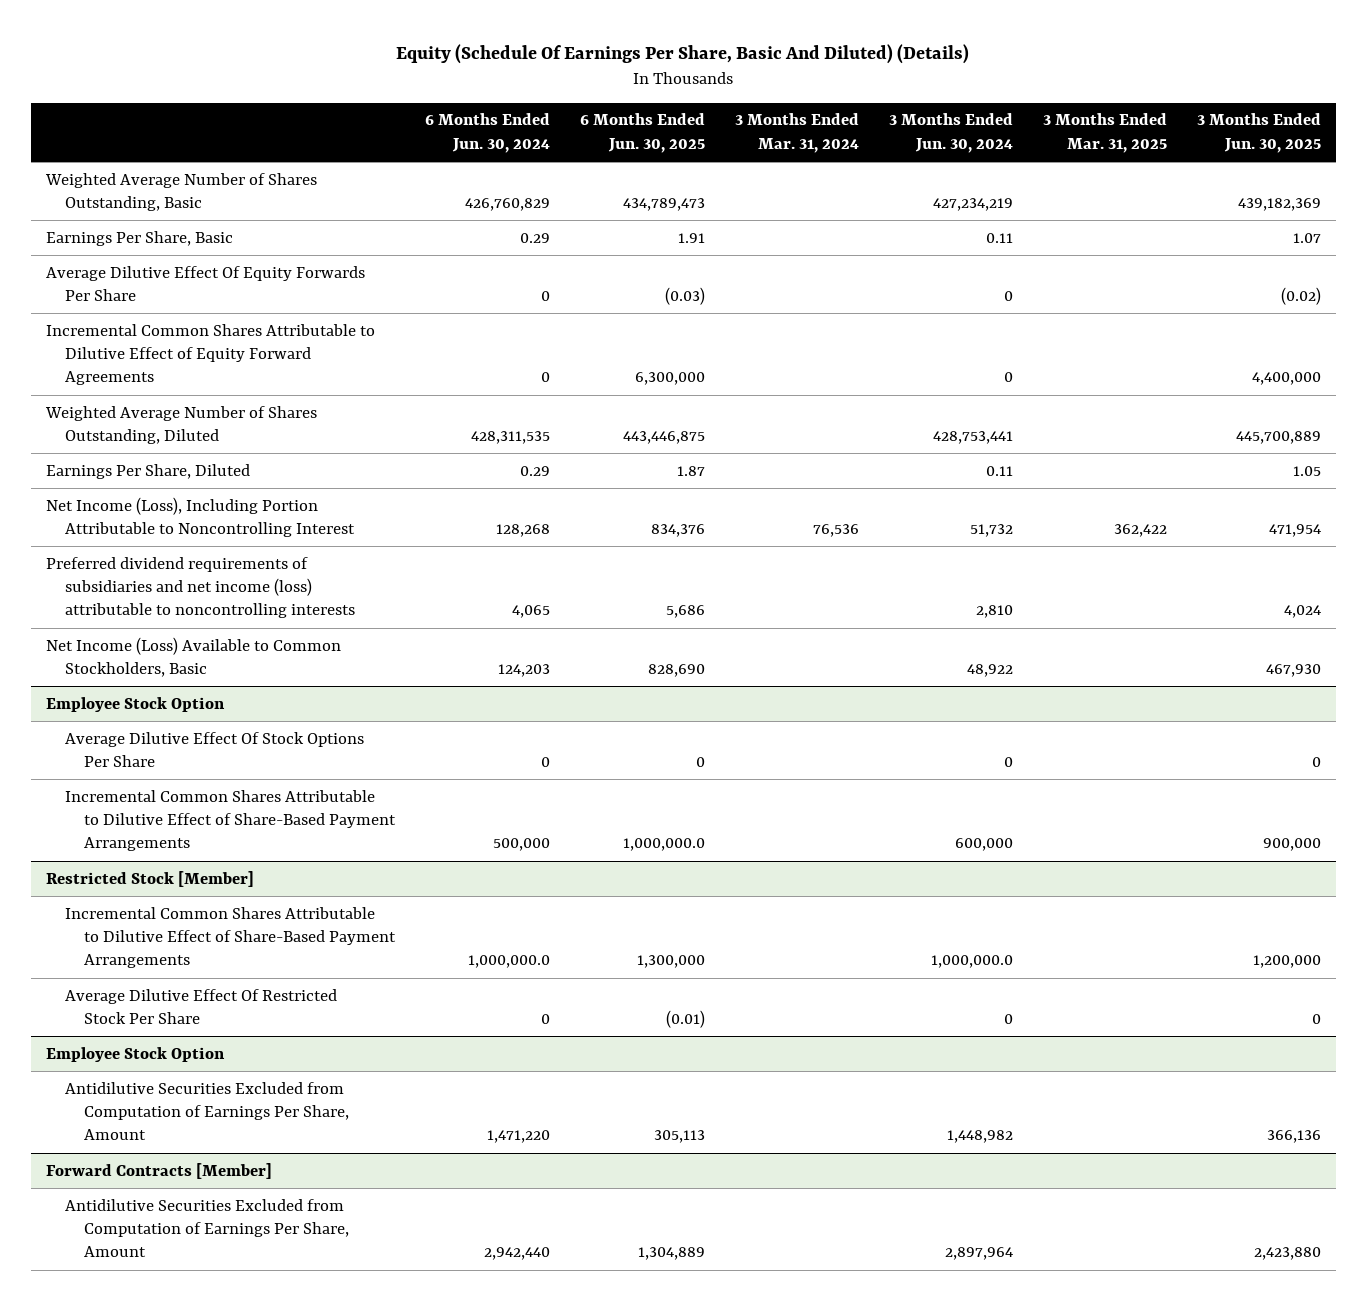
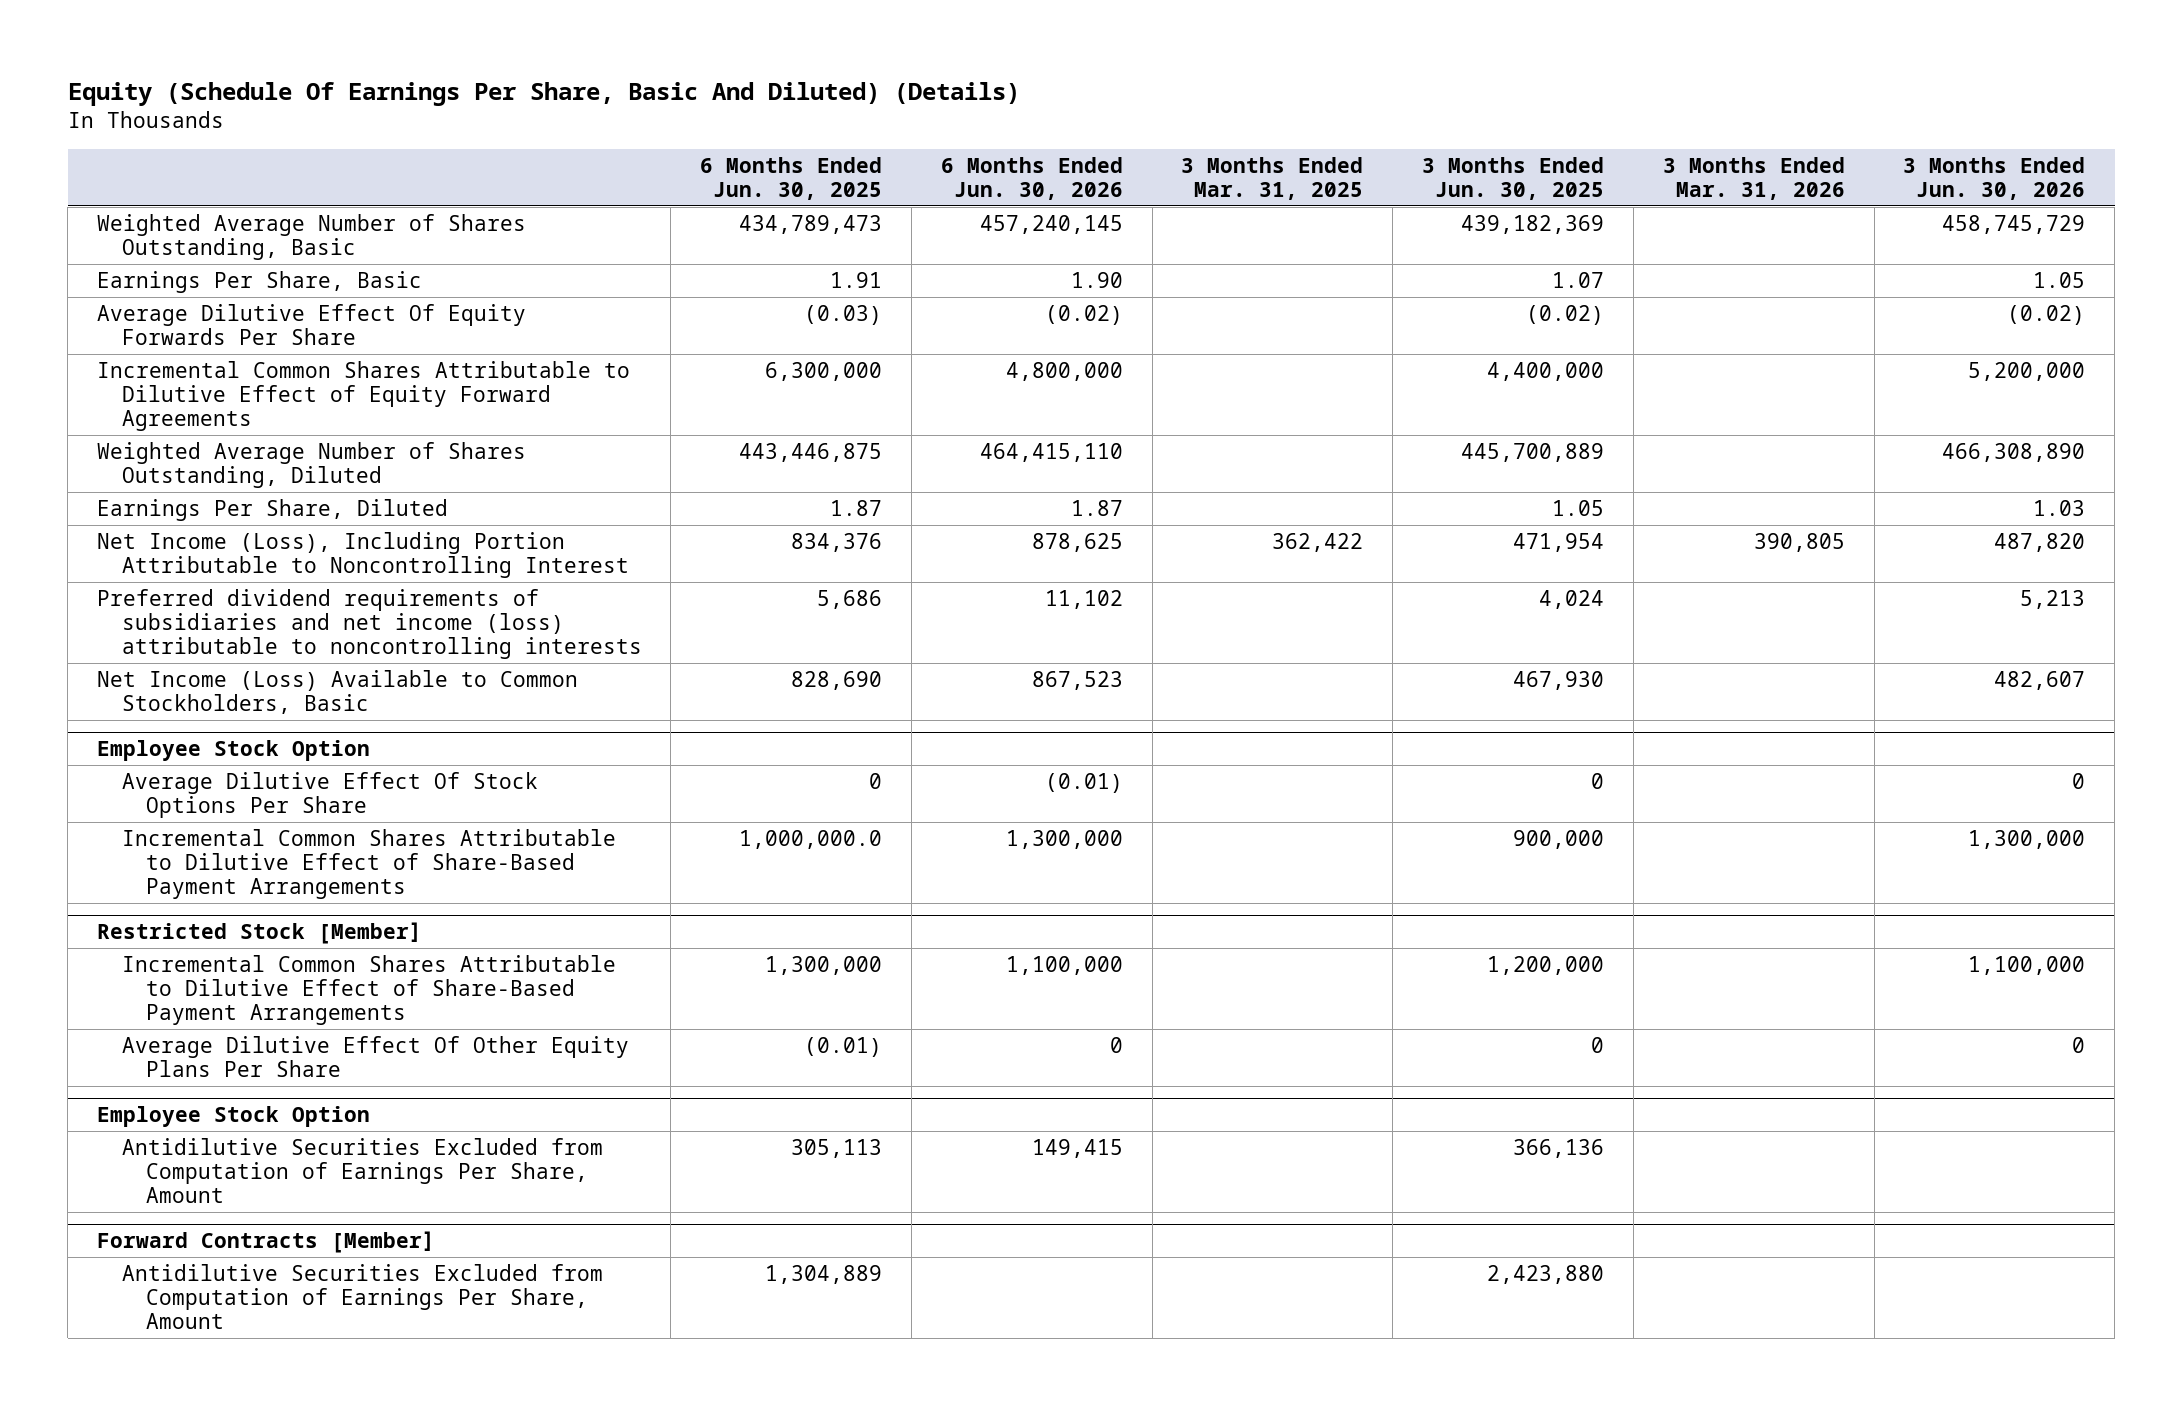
- | 6 Months Ended Jun. 30, 2024 | 6 Months Ended Jun. 30, 2025 | 3 Months Ended Mar. 31, 2024 | 3 Months Ended Jun. 30, 2024 | 3 Months Ended Mar. 31, 2025 | 3 Months Ended Jun. 30, 2025
+ | 6 Months Ended Jun. 30, 2025 | 6 Months Ended Jun. 30, 2026 | 3 Months Ended Mar. 31, 2025 | 3 Months Ended Jun. 30, 2025 | 3 Months Ended Mar. 31, 2026 | 3 Months Ended Jun. 30, 2026
@ Restricted Stock [Member]
- Average Dilutive Effect Of Restricted Stock Per Share | 0 | (0.01) | | 0 | | 0
+ Average Dilutive Effect Of Other Equity Plans Per Share | (0.01) | 0 | | 0 | | 0

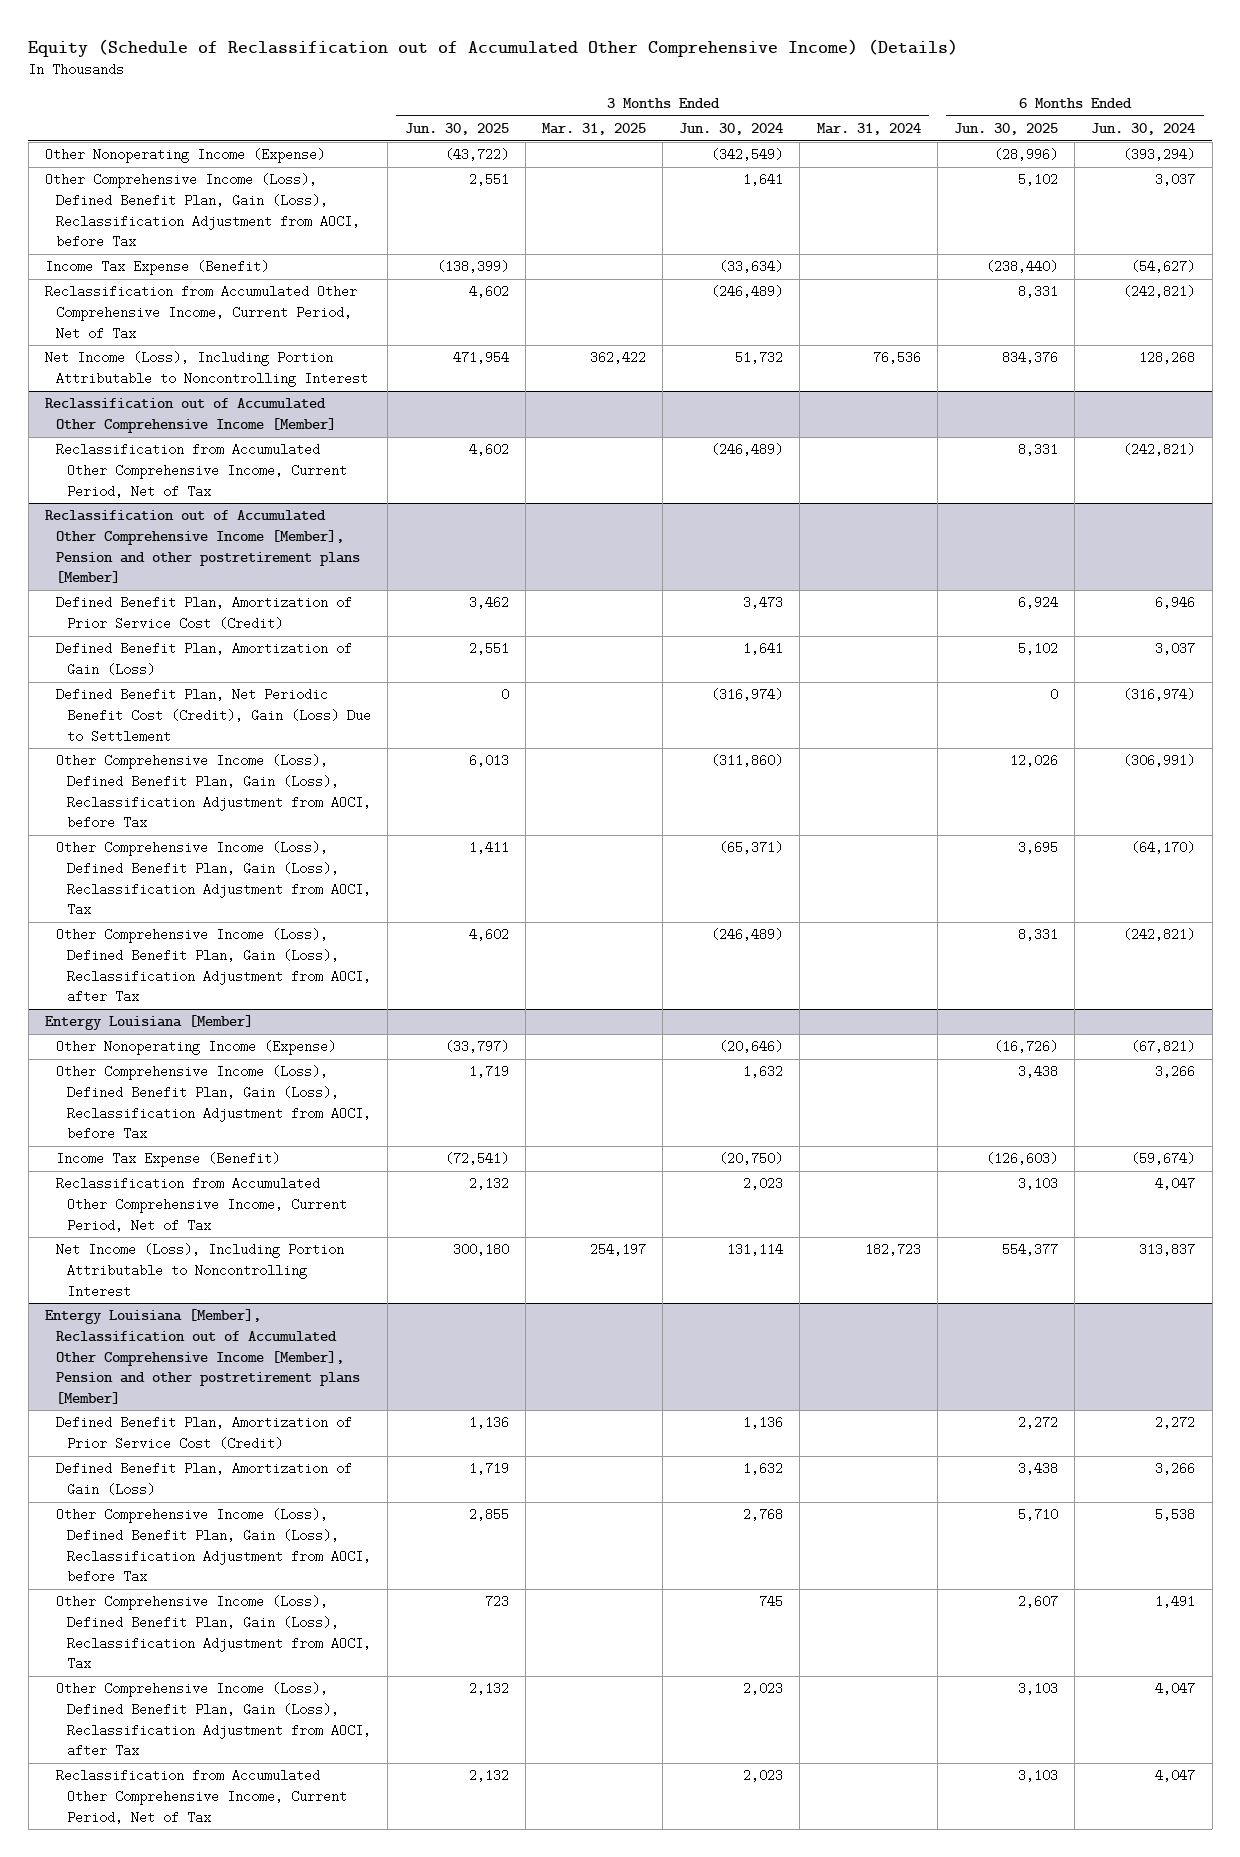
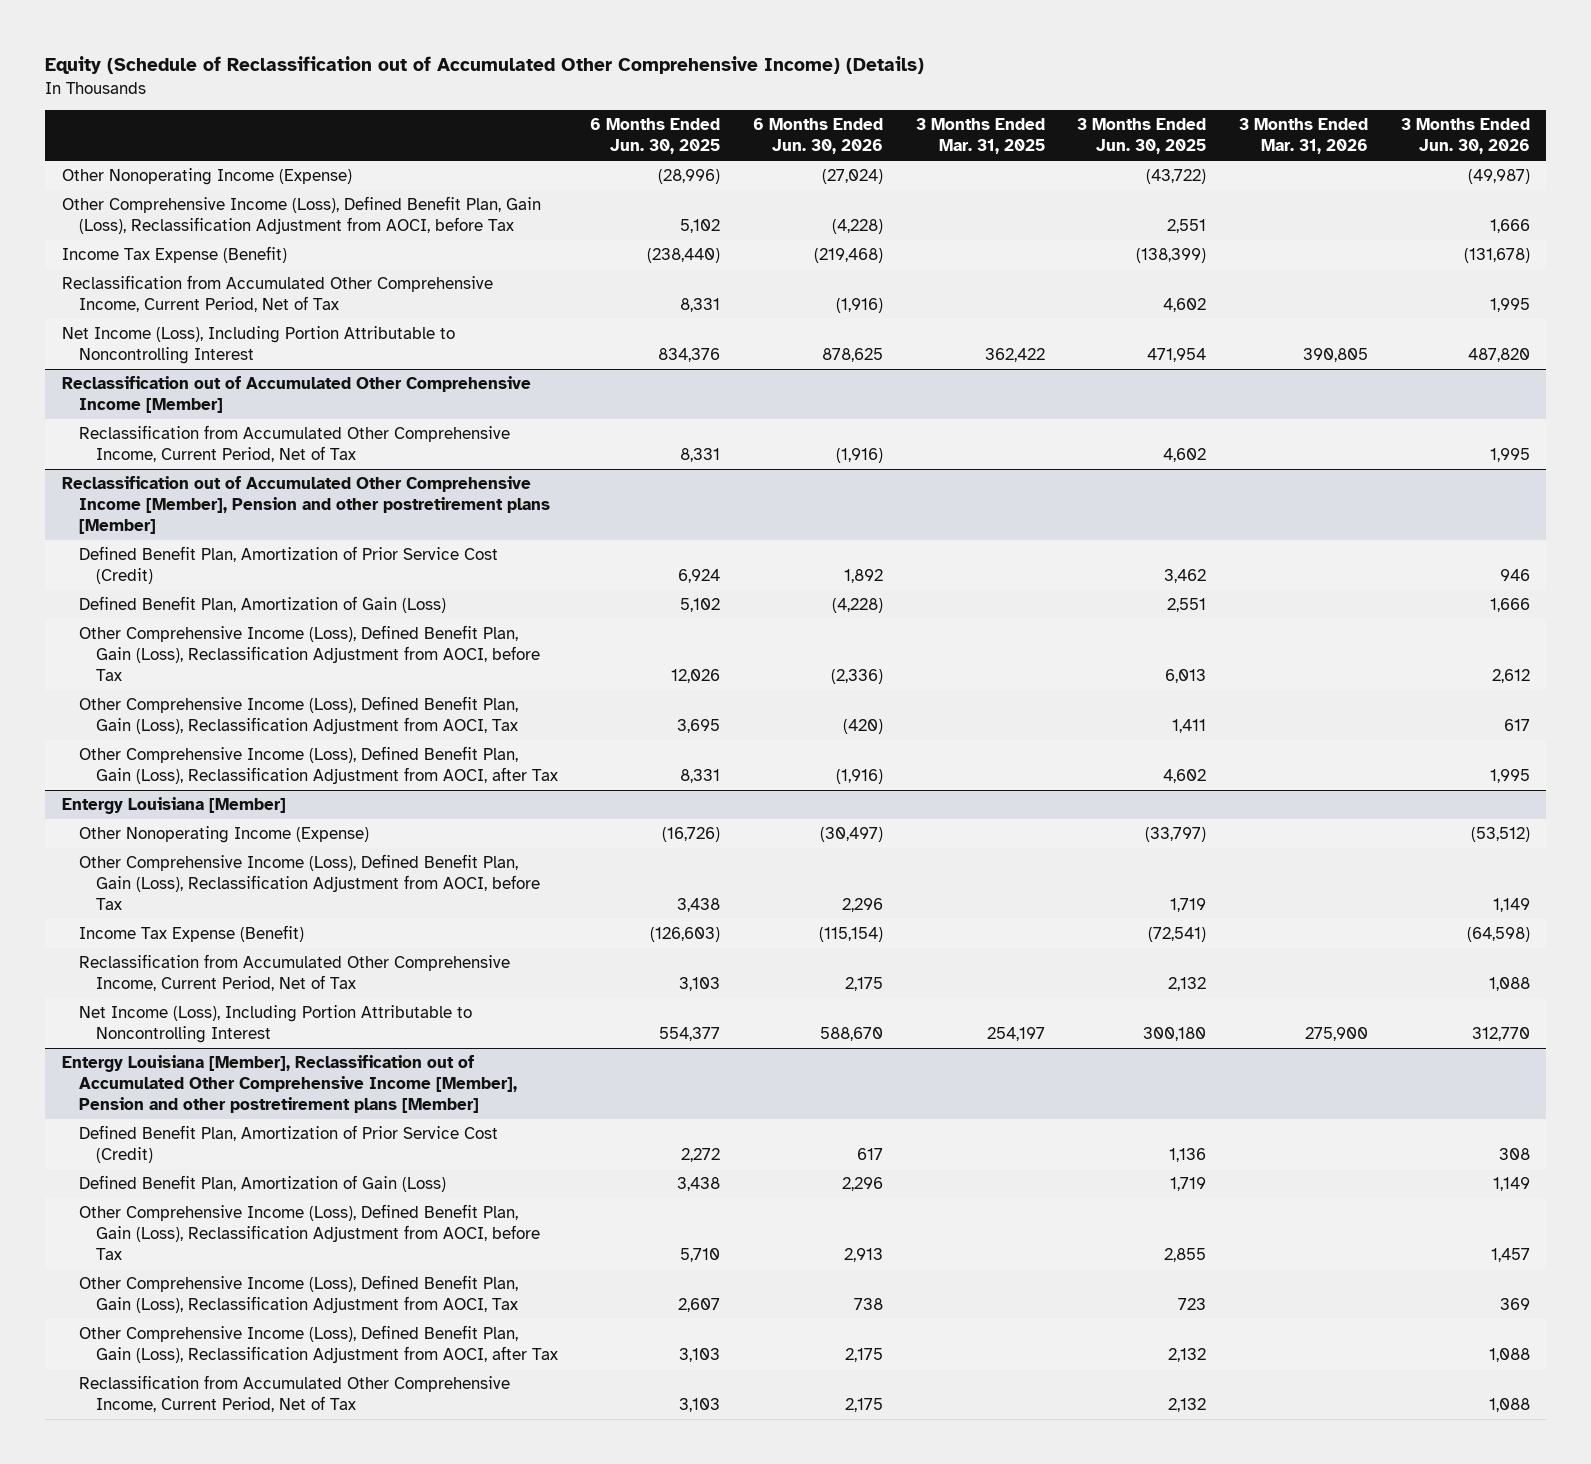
- | 3 Months Ended Jun. 30, 2025 | 3 Months Ended Mar. 31, 2025 | 3 Months Ended Jun. 30, 2024 | 3 Months Ended Mar. 31, 2024 | 6 Months Ended Jun. 30, 2025 | 6 Months Ended Jun. 30, 2024
+ | 6 Months Ended Jun. 30, 2025 | 6 Months Ended Jun. 30, 2026 | 3 Months Ended Mar. 31, 2025 | 3 Months Ended Jun. 30, 2025 | 3 Months Ended Mar. 31, 2026 | 3 Months Ended Jun. 30, 2026
@ Reclassification out of Accumulated Other Comprehensive Income [Member], Pension and other postretirement plans [Member]
- Defined Benefit Plan, Net Periodic Benefit Cost (Credit), Gain (Loss) Due to Settlement | 0 | | (316,974) | | 0 | (316,974)

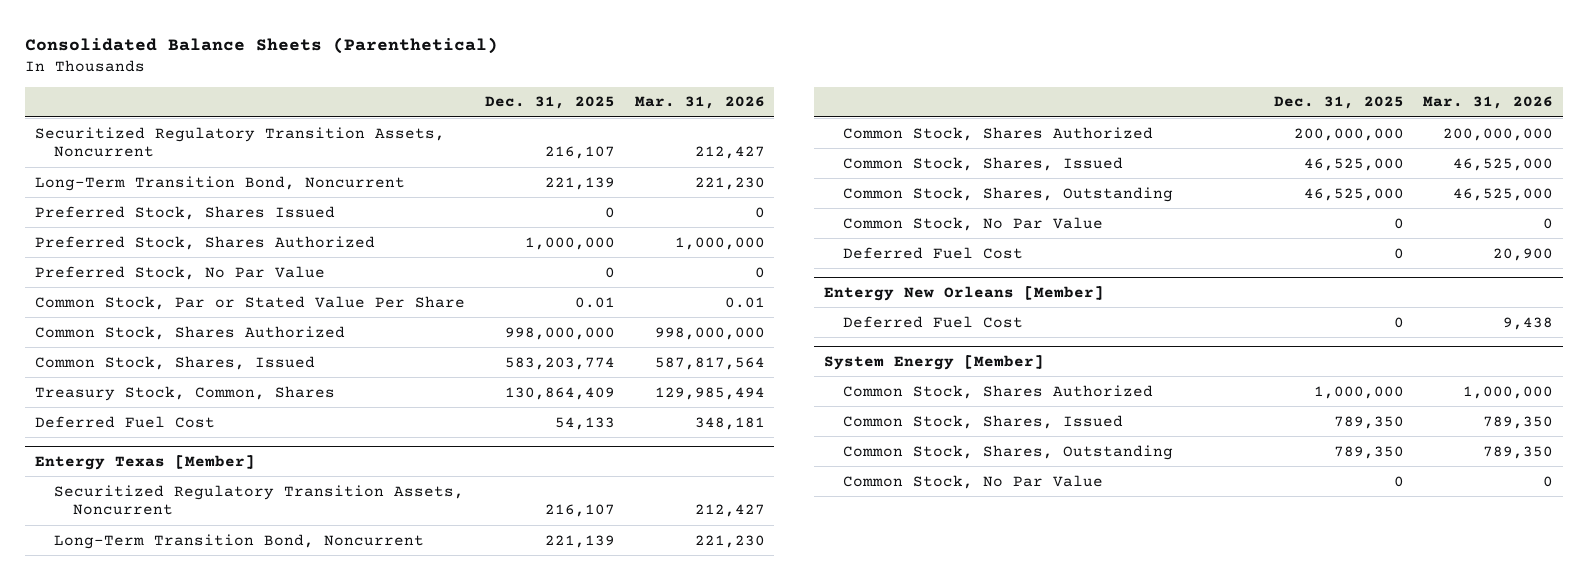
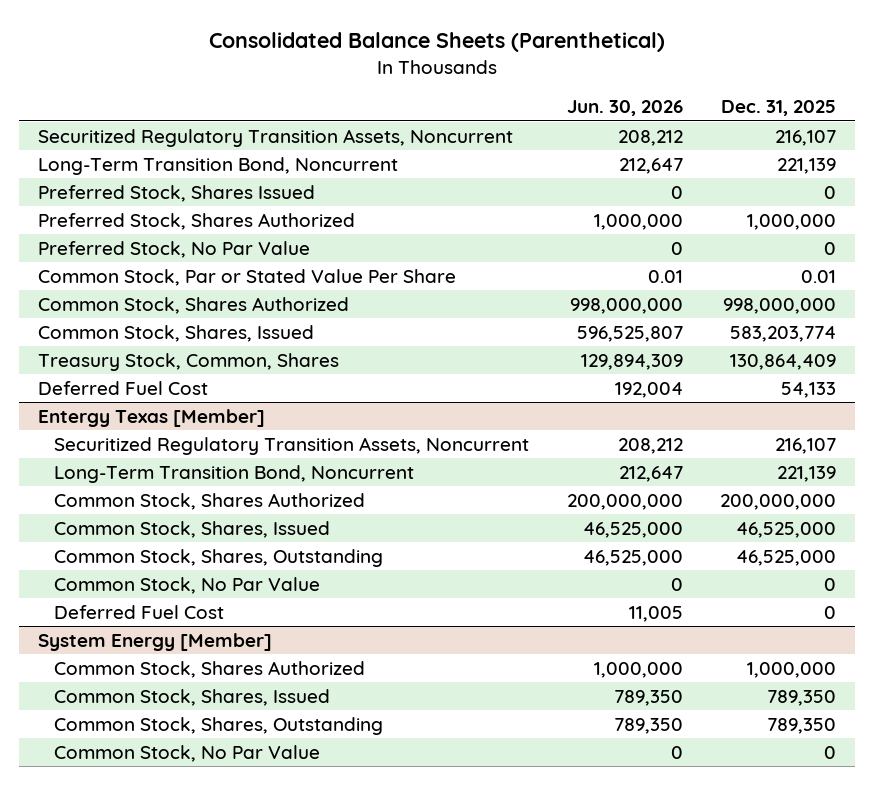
- | Dec. 31, 2025 | Mar. 31, 2026
+ | Jun. 30, 2026 | Dec. 31, 2025
- Entergy New Orleans [Member]
- Deferred Fuel Cost | 0 | 9,438

